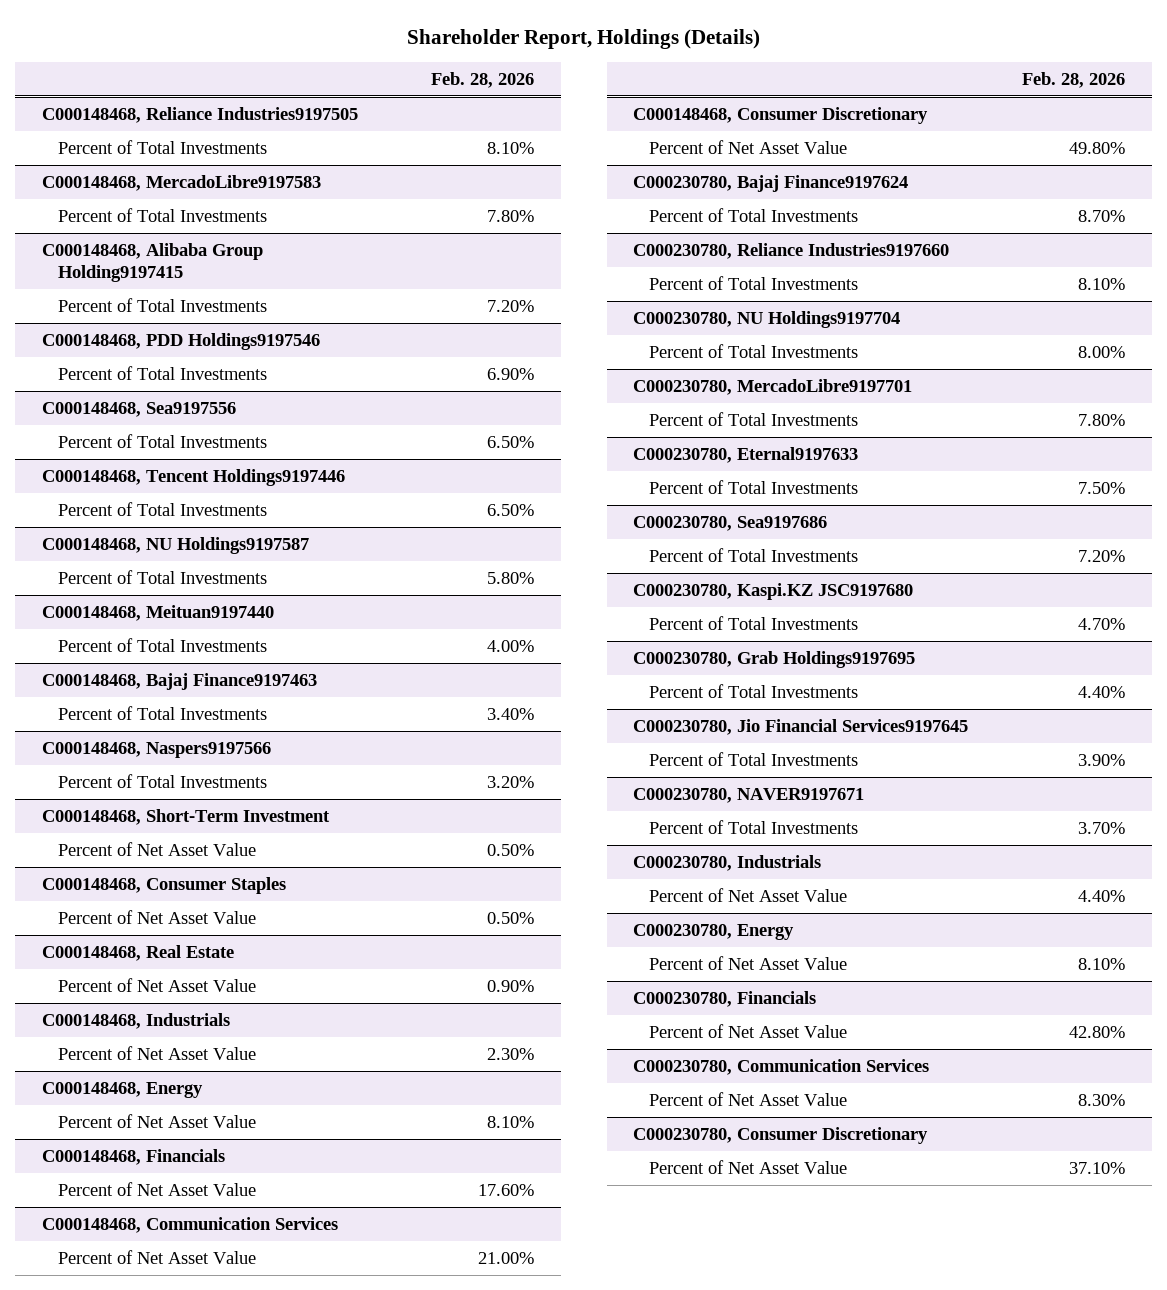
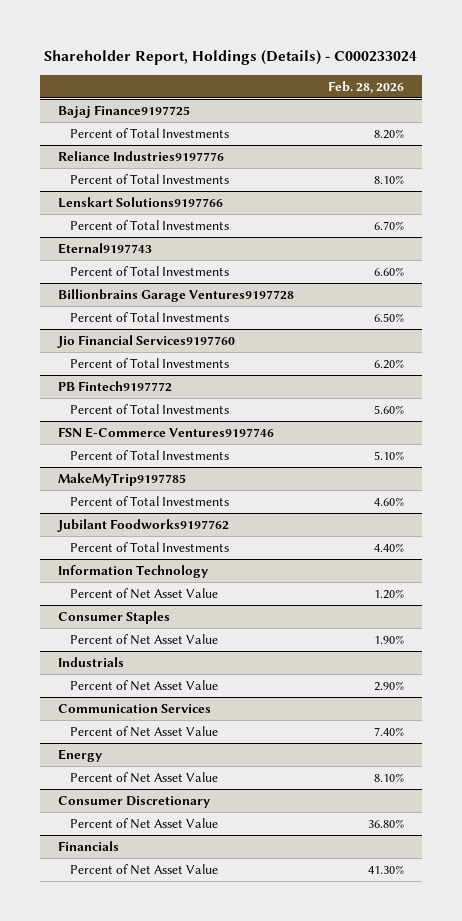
- Shareholder Report, Holdings (Details)
+ Shareholder Report, Holdings (Details) - C000233024
- C000148468, Reliance Industries9197505
+ Bajaj Finance9197725
+ Percent of Total Investments | 8.20%
+ Reliance Industries9197776
- C000148468, MercadoLibre9197583
- Percent of Total Investments | 7.80%
- C000148468, Alibaba Group Holding9197415
- Percent of Total Investments | 7.20%
- C000148468, PDD Holdings9197546
- Percent of Total Investments | 6.90%
- C000148468, Sea9197556
- Percent of Total Investments | 6.50%
- C000148468, Tencent Holdings9197446
+ Lenskart Solutions9197766
+ Percent of Total Investments | 6.70%
+ Eternal9197743
+ Percent of Total Investments | 6.60%
+ Billionbrains Garage Ventures9197728
- C000148468, NU Holdings9197587
- Percent of Total Investments | 5.80%
- C000148468, Meituan9197440
- Percent of Total Investments | 4.00%
- C000148468, Bajaj Finance9197463
- Percent of Total Investments | 3.40%
- C000148468, Naspers9197566
- Percent of Total Investments | 3.20%
- C000148468, Short-Term Investment
- Percent of Net Asset Value | 0.50%
- C000148468, Consumer Staples
- Percent of Net Asset Value | 0.50%
- C000148468, Real Estate
- Percent of Net Asset Value | 0.90%
- C000148468, Industrials
- Percent of Net Asset Value | 2.30%
- C000148468, Energy
- Percent of Net Asset Value | 8.10%
- C000148468, Financials
- Percent of Net Asset Value | 17.60%
- C000148468, Communication Services
- Percent of Net Asset Value | 21.00%
- C000148468, Consumer Discretionary
- Percent of Net Asset Value | 49.80%
- C000230780, Bajaj Finance9197624
- Percent of Total Investments | 8.70%
- C000230780, Reliance Industries9197660
- Percent of Total Investments | 8.10%
- C000230780, NU Holdings9197704
- Percent of Total Investments | 8.00%
- C000230780, MercadoLibre9197701
- Percent of Total Investments | 7.80%
- C000230780, Eternal9197633
- Percent of Total Investments | 7.50%
- C000230780, Sea9197686
- Percent of Total Investments | 7.20%
- C000230780, Kaspi.KZ JSC9197680
- Percent of Total Investments | 4.70%
- C000230780, Grab Holdings9197695
+ Jio Financial Services9197760
+ Percent of Total Investments | 6.20%
+ PB Fintech9197772
+ Percent of Total Investments | 5.60%
+ FSN E-Commerce Ventures9197746
+ Percent of Total Investments | 5.10%
+ MakeMyTrip9197785
+ Percent of Total Investments | 4.60%
+ Jubilant Foodworks9197762
- C000230780, Jio Financial Services9197645
- Percent of Total Investments | 3.90%
- C000230780, NAVER9197671
- Percent of Total Investments | 3.70%
- C000230780, Industrials
- Percent of Net Asset Value | 4.40%
- C000230780, Energy
+ Information Technology
+ Percent of Net Asset Value | 1.20%
+ Consumer Staples
+ Percent of Net Asset Value | 1.90%
+ Industrials
+ Percent of Net Asset Value | 2.90%
+ Communication Services
+ Percent of Net Asset Value | 7.40%
+ Energy
- C000230780, Financials
- Percent of Net Asset Value | 42.80%
- C000230780, Communication Services
- Percent of Net Asset Value | 8.30%
- C000230780, Consumer Discretionary
- Percent of Net Asset Value | 37.10%
+ Consumer Discretionary
+ Percent of Net Asset Value | 36.80%
+ Financials
+ Percent of Net Asset Value | 41.30%

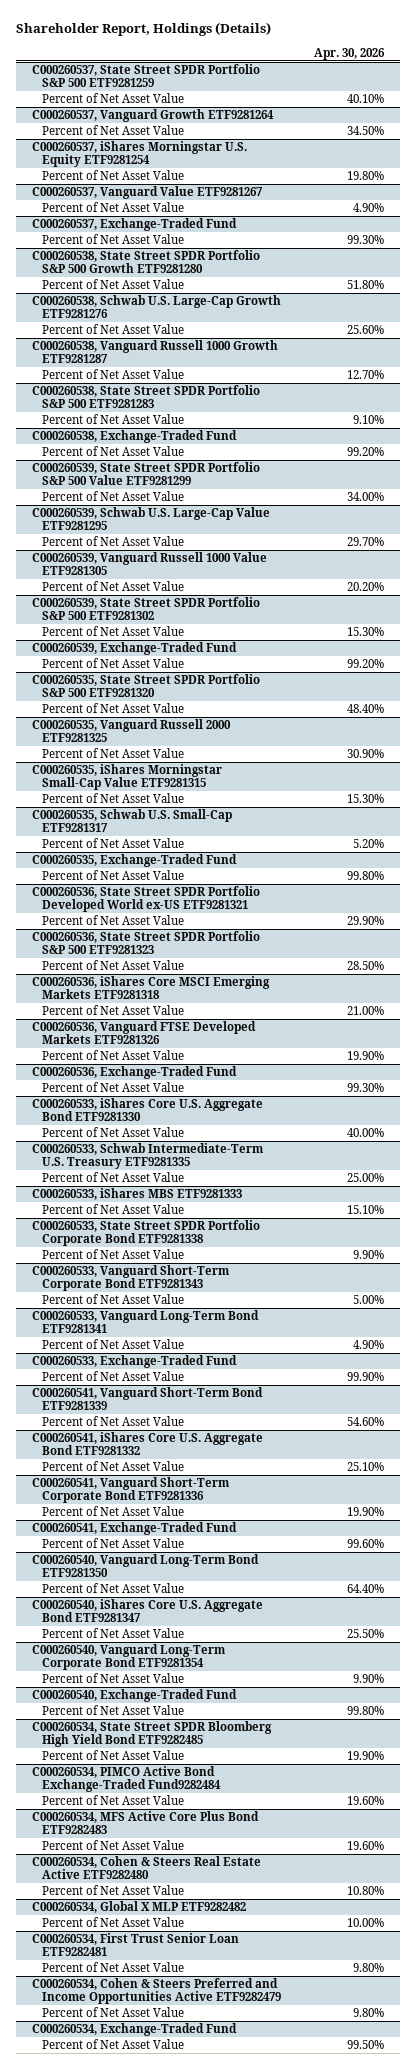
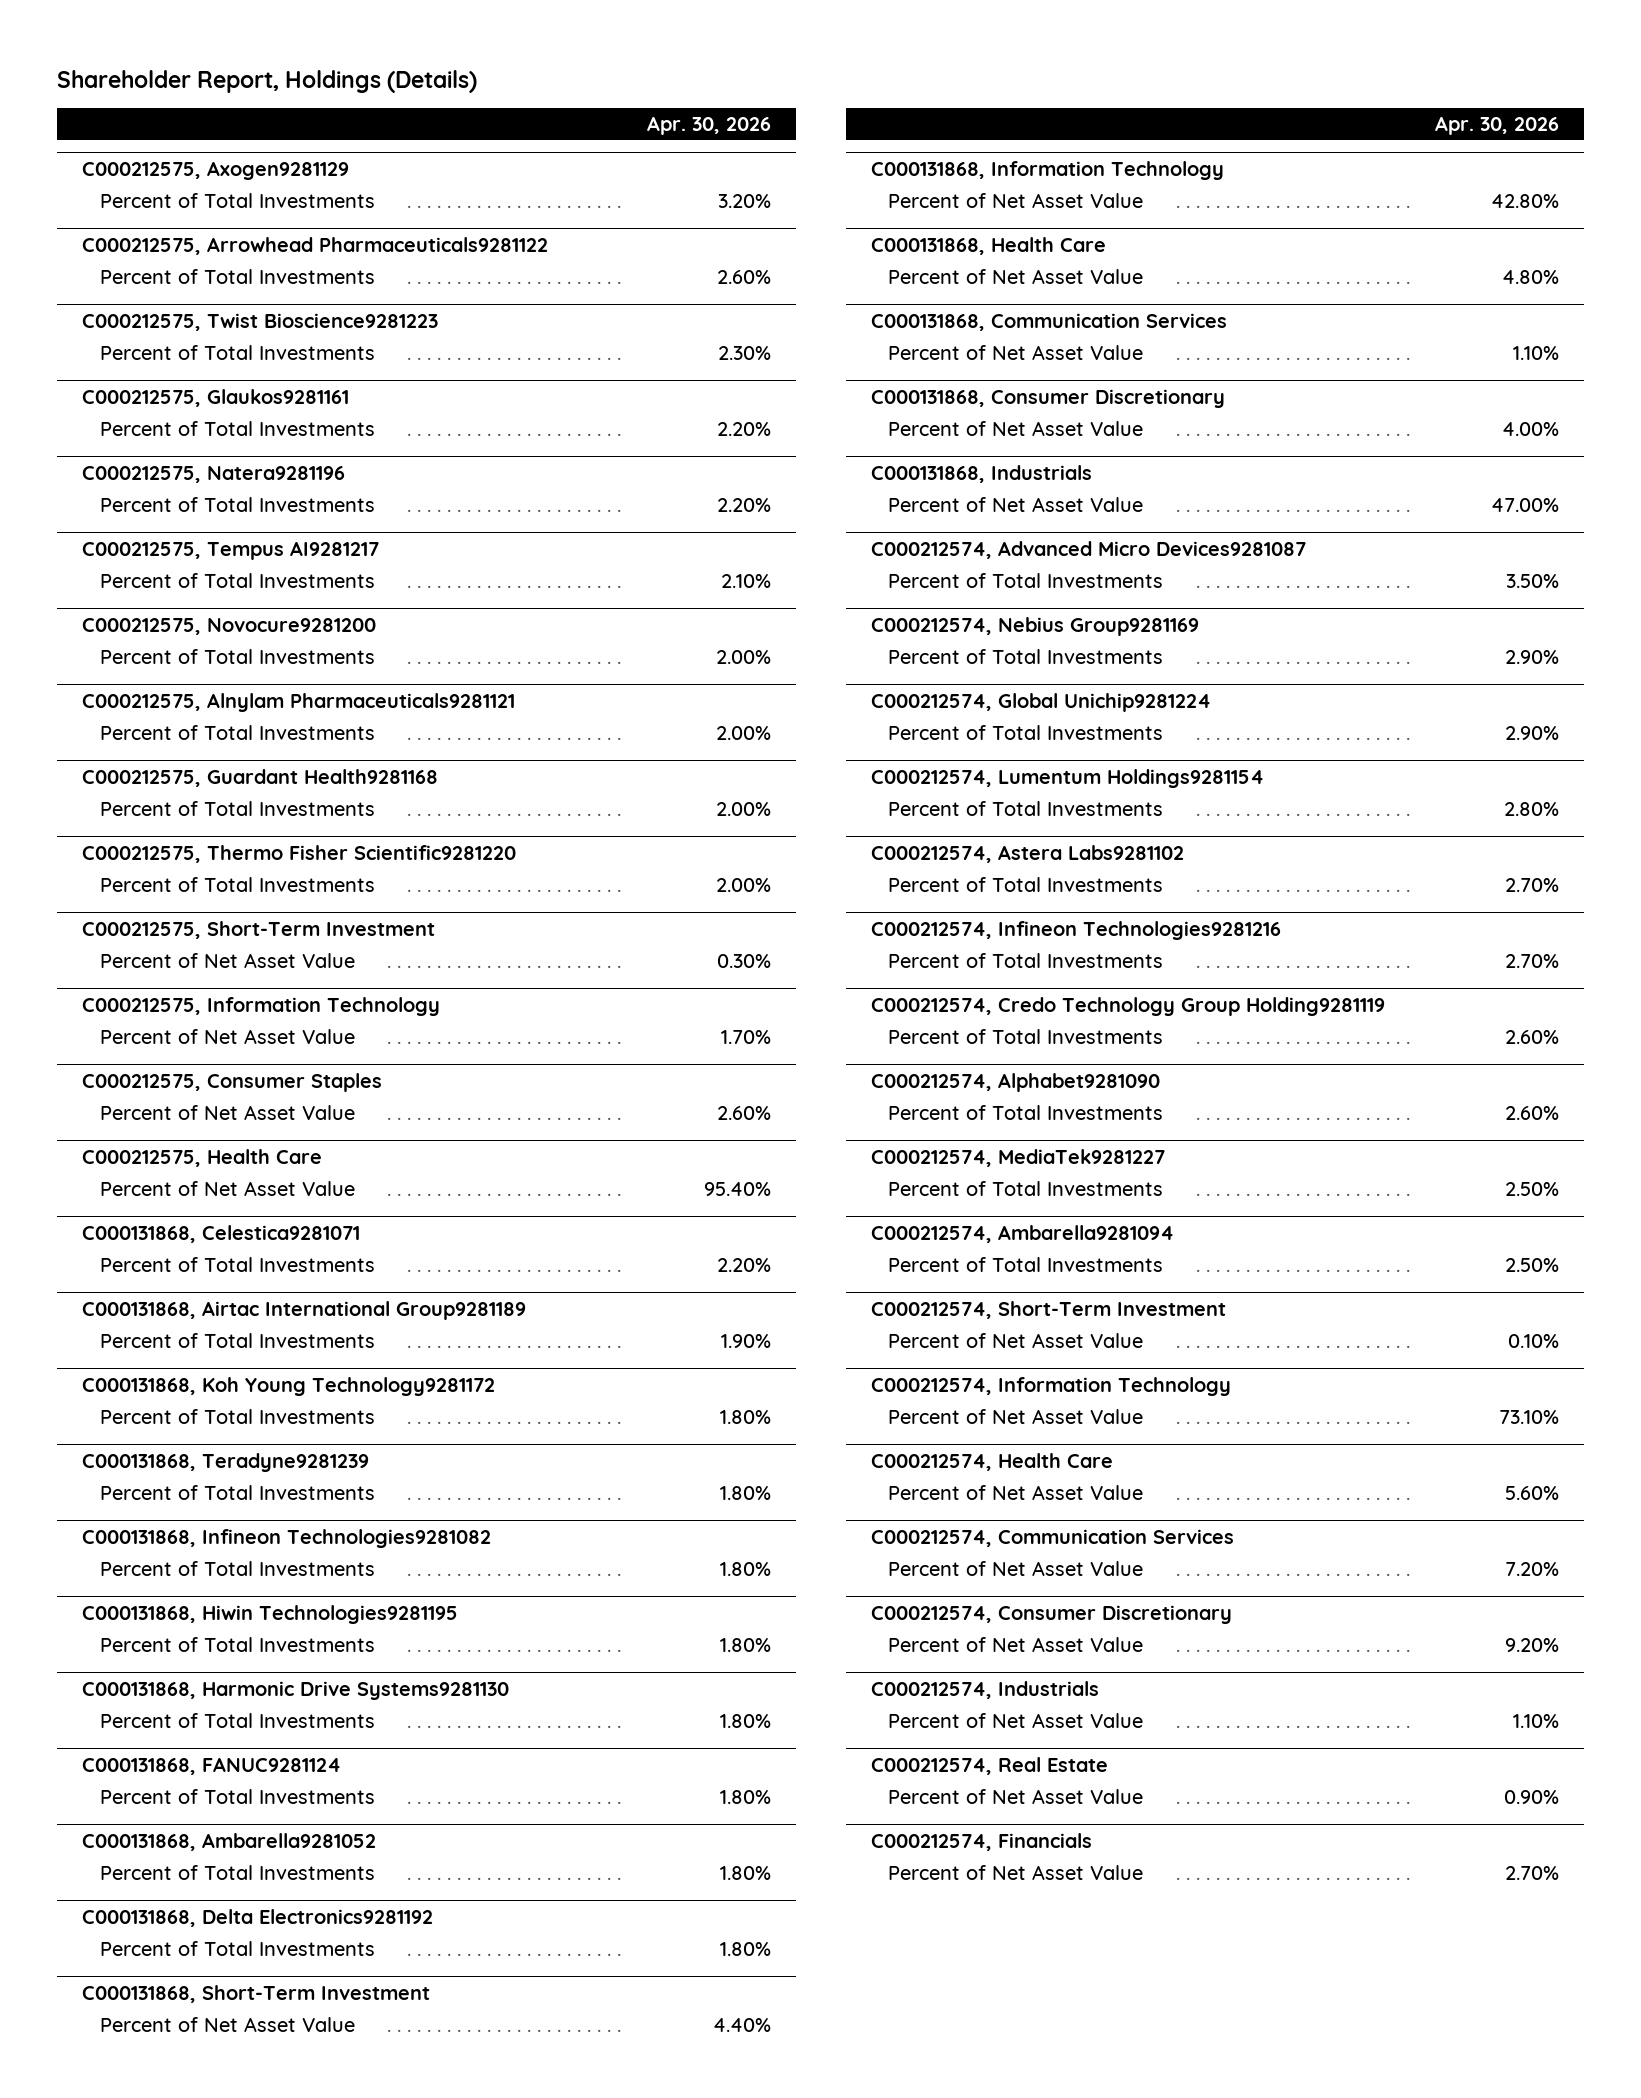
- C000260537, State Street SPDR Portfolio S&P 500 ETF9281259
- Percent of Net Asset Value | 40.10%
- C000260537, Vanguard Growth ETF9281264
- Percent of Net Asset Value | 34.50%
- C000260537, iShares Morningstar U.S. Equity ETF9281254
- Percent of Net Asset Value | 19.80%
- C000260537, Vanguard Value ETF9281267
- Percent of Net Asset Value | 4.90%
- C000260537, Exchange-Traded Fund
- Percent of Net Asset Value | 99.30%
- C000260538, State Street SPDR Portfolio S&P 500 Growth ETF9281280
- Percent of Net Asset Value | 51.80%
- C000260538, Schwab U.S. Large-Cap Growth ETF9281276
- Percent of Net Asset Value | 25.60%
- C000260538, Vanguard Russell 1000 Growth ETF9281287
- Percent of Net Asset Value | 12.70%
- C000260538, State Street SPDR Portfolio S&P 500 ETF9281283
- Percent of Net Asset Value | 9.10%
- C000260538, Exchange-Traded Fund
- Percent of Net Asset Value | 99.20%
- C000260539, State Street SPDR Portfolio S&P 500 Value ETF9281299
- Percent of Net Asset Value | 34.00%
- C000260539, Schwab U.S. Large-Cap Value ETF9281295
- Percent of Net Asset Value | 29.70%
- C000260539, Vanguard Russell 1000 Value ETF9281305
- Percent of Net Asset Value | 20.20%
- C000260539, State Street SPDR Portfolio S&P 500 ETF9281302
- Percent of Net Asset Value | 15.30%
- C000260539, Exchange-Traded Fund
- Percent of Net Asset Value | 99.20%
- C000260535, State Street SPDR Portfolio S&P 500 ETF9281320
- Percent of Net Asset Value | 48.40%
- C000260535, Vanguard Russell 2000 ETF9281325
- Percent of Net Asset Value | 30.90%
- C000260535, iShares Morningstar Small-Cap Value ETF9281315
- Percent of Net Asset Value | 15.30%
- C000260535, Schwab U.S. Small-Cap ETF9281317
- Percent of Net Asset Value | 5.20%
- C000260535, Exchange-Traded Fund
- Percent of Net Asset Value | 99.80%
- C000260536, State Street SPDR Portfolio Developed World ex-US ETF9281321
- Percent of Net Asset Value | 29.90%
- C000260536, State Street SPDR Portfolio S&P 500 ETF9281323
- Percent of Net Asset Value | 28.50%
- C000260536, iShares Core MSCI Emerging Markets ETF9281318
- Percent of Net Asset Value | 21.00%
- C000260536, Vanguard FTSE Developed Markets ETF9281326
- Percent of Net Asset Value | 19.90%
- C000260536, Exchange-Traded Fund
- Percent of Net Asset Value | 99.30%
- C000260533, iShares Core U.S. Aggregate Bond ETF9281330
- Percent of Net Asset Value | 40.00%
- C000260533, Schwab Intermediate-Term U.S. Treasury ETF9281335
- Percent of Net Asset Value | 25.00%
- C000260533, iShares MBS ETF9281333
- Percent of Net Asset Value | 15.10%
- C000260533, State Street SPDR Portfolio Corporate Bond ETF9281338
- Percent of Net Asset Value | 9.90%
- C000260533, Vanguard Short-Term Corporate Bond ETF9281343
- Percent of Net Asset Value | 5.00%
- C000260533, Vanguard Long-Term Bond ETF9281341
- Percent of Net Asset Value | 4.90%
- C000260533, Exchange-Traded Fund
- Percent of Net Asset Value | 99.90%
- C000260541, Vanguard Short-Term Bond ETF9281339
- Percent of Net Asset Value | 54.60%
- C000260541, iShares Core U.S. Aggregate Bond ETF9281332
- Percent of Net Asset Value | 25.10%
- C000260541, Vanguard Short-Term Corporate Bond ETF9281336
- Percent of Net Asset Value | 19.90%
- C000260541, Exchange-Traded Fund
- Percent of Net Asset Value | 99.60%
- C000260540, Vanguard Long-Term Bond ETF9281350
- Percent of Net Asset Value | 64.40%
- C000260540, iShares Core U.S. Aggregate Bond ETF9281347
- Percent of Net Asset Value | 25.50%
- C000260540, Vanguard Long-Term Corporate Bond ETF9281354
- Percent of Net Asset Value | 9.90%
- C000260540, Exchange-Traded Fund
- Percent of Net Asset Value | 99.80%
- C000260534, State Street SPDR Bloomberg High Yield Bond ETF9282485
- Percent of Net Asset Value | 19.90%
- C000260534, PIMCO Active Bond Exchange-Traded Fund9282484
- Percent of Net Asset Value | 19.60%
- C000260534, MFS Active Core Plus Bond ETF9282483
- Percent of Net Asset Value | 19.60%
- C000260534, Cohen & Steers Real Estate Active ETF9282480
- Percent of Net Asset Value | 10.80%
- C000260534, Global X MLP ETF9282482
- Percent of Net Asset Value | 10.00%
- C000260534, First Trust Senior Loan ETF9282481
- Percent of Net Asset Value | 9.80%
- C000260534, Cohen & Steers Preferred and Income Opportunities Active ETF9282479
- Percent of Net Asset Value | 9.80%
- C000260534, Exchange-Traded Fund
- Percent of Net Asset Value | 99.50%
+ C000212575, Axogen9281129
+ Percent of Total Investments | 3.20%
+ C000212575, Arrowhead Pharmaceuticals9281122
+ Percent of Total Investments | 2.60%
+ C000212575, Twist Bioscience9281223
+ Percent of Total Investments | 2.30%
+ C000212575, Glaukos9281161
+ Percent of Total Investments | 2.20%
+ C000212575, Natera9281196
+ Percent of Total Investments | 2.20%
+ C000212575, Tempus AI9281217
+ Percent of Total Investments | 2.10%
+ C000212575, Novocure9281200
+ Percent of Total Investments | 2.00%
+ C000212575, Alnylam Pharmaceuticals9281121
+ Percent of Total Investments | 2.00%
+ C000212575, Guardant Health9281168
+ Percent of Total Investments | 2.00%
+ C000212575, Thermo Fisher Scientific9281220
+ Percent of Total Investments | 2.00%
+ C000212575, Short-Term Investment
+ Percent of Net Asset Value | 0.30%
+ C000212575, Information Technology
+ Percent of Net Asset Value | 1.70%
+ C000212575, Consumer Staples
+ Percent of Net Asset Value | 2.60%
+ C000212575, Health Care
+ Percent of Net Asset Value | 95.40%
+ C000131868, Celestica9281071
+ Percent of Total Investments | 2.20%
+ C000131868, Airtac International Group9281189
+ Percent of Total Investments | 1.90%
+ C000131868, Koh Young Technology9281172
+ Percent of Total Investments | 1.80%
+ C000131868, Teradyne9281239
+ Percent of Total Investments | 1.80%
+ C000131868, Infineon Technologies9281082
+ Percent of Total Investments | 1.80%
+ C000131868, Hiwin Technologies9281195
+ Percent of Total Investments | 1.80%
+ C000131868, Harmonic Drive Systems9281130
+ Percent of Total Investments | 1.80%
+ C000131868, FANUC9281124
+ Percent of Total Investments | 1.80%
+ C000131868, Ambarella9281052
+ Percent of Total Investments | 1.80%
+ C000131868, Delta Electronics9281192
+ Percent of Total Investments | 1.80%
+ C000131868, Short-Term Investment
+ Percent of Net Asset Value | 4.40%
+ C000131868, Information Technology
+ Percent of Net Asset Value | 42.80%
+ C000131868, Health Care
+ Percent of Net Asset Value | 4.80%
+ C000131868, Communication Services
+ Percent of Net Asset Value | 1.10%
+ C000131868, Consumer Discretionary
+ Percent of Net Asset Value | 4.00%
+ C000131868, Industrials
+ Percent of Net Asset Value | 47.00%
+ C000212574, Advanced Micro Devices9281087
+ Percent of Total Investments | 3.50%
+ C000212574, Nebius Group9281169
+ Percent of Total Investments | 2.90%
+ C000212574, Global Unichip9281224
+ Percent of Total Investments | 2.90%
+ C000212574, Lumentum Holdings9281154
+ Percent of Total Investments | 2.80%
+ C000212574, Astera Labs9281102
+ Percent of Total Investments | 2.70%
+ C000212574, Infineon Technologies9281216
+ Percent of Total Investments | 2.70%
+ C000212574, Credo Technology Group Holding9281119
+ Percent of Total Investments | 2.60%
+ C000212574, Alphabet9281090
+ Percent of Total Investments | 2.60%
+ C000212574, MediaTek9281227
+ Percent of Total Investments | 2.50%
+ C000212574, Ambarella9281094
+ Percent of Total Investments | 2.50%
+ C000212574, Short-Term Investment
+ Percent of Net Asset Value | 0.10%
+ C000212574, Information Technology
+ Percent of Net Asset Value | 73.10%
+ C000212574, Health Care
+ Percent of Net Asset Value | 5.60%
+ C000212574, Communication Services
+ Percent of Net Asset Value | 7.20%
+ C000212574, Consumer Discretionary
+ Percent of Net Asset Value | 9.20%
+ C000212574, Industrials
+ Percent of Net Asset Value | 1.10%
+ C000212574, Real Estate
+ Percent of Net Asset Value | 0.90%
+ C000212574, Financials
+ Percent of Net Asset Value | 2.70%

